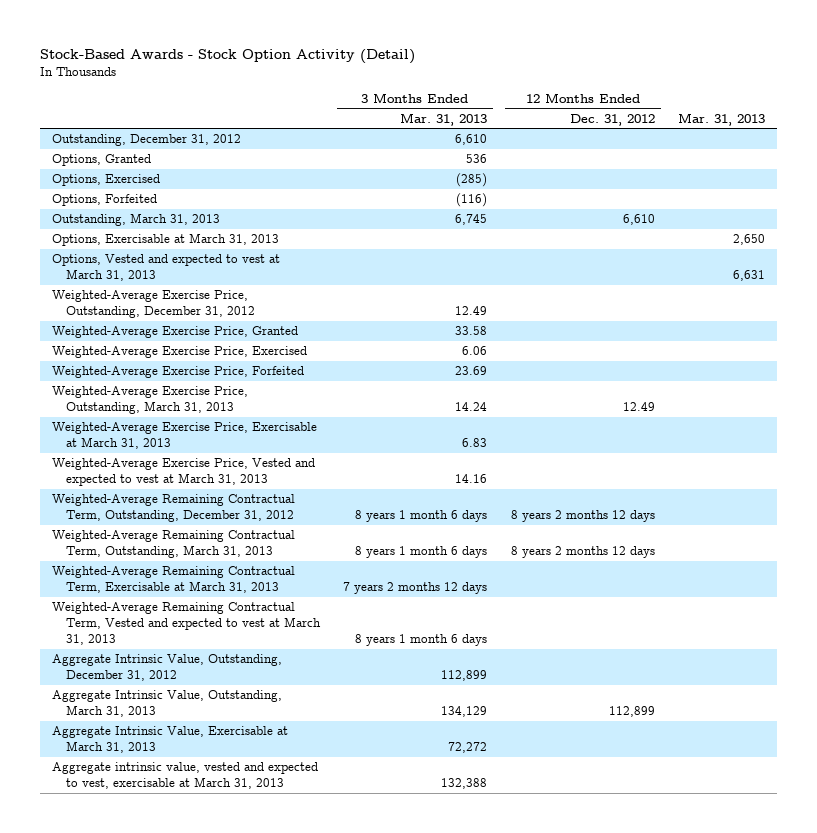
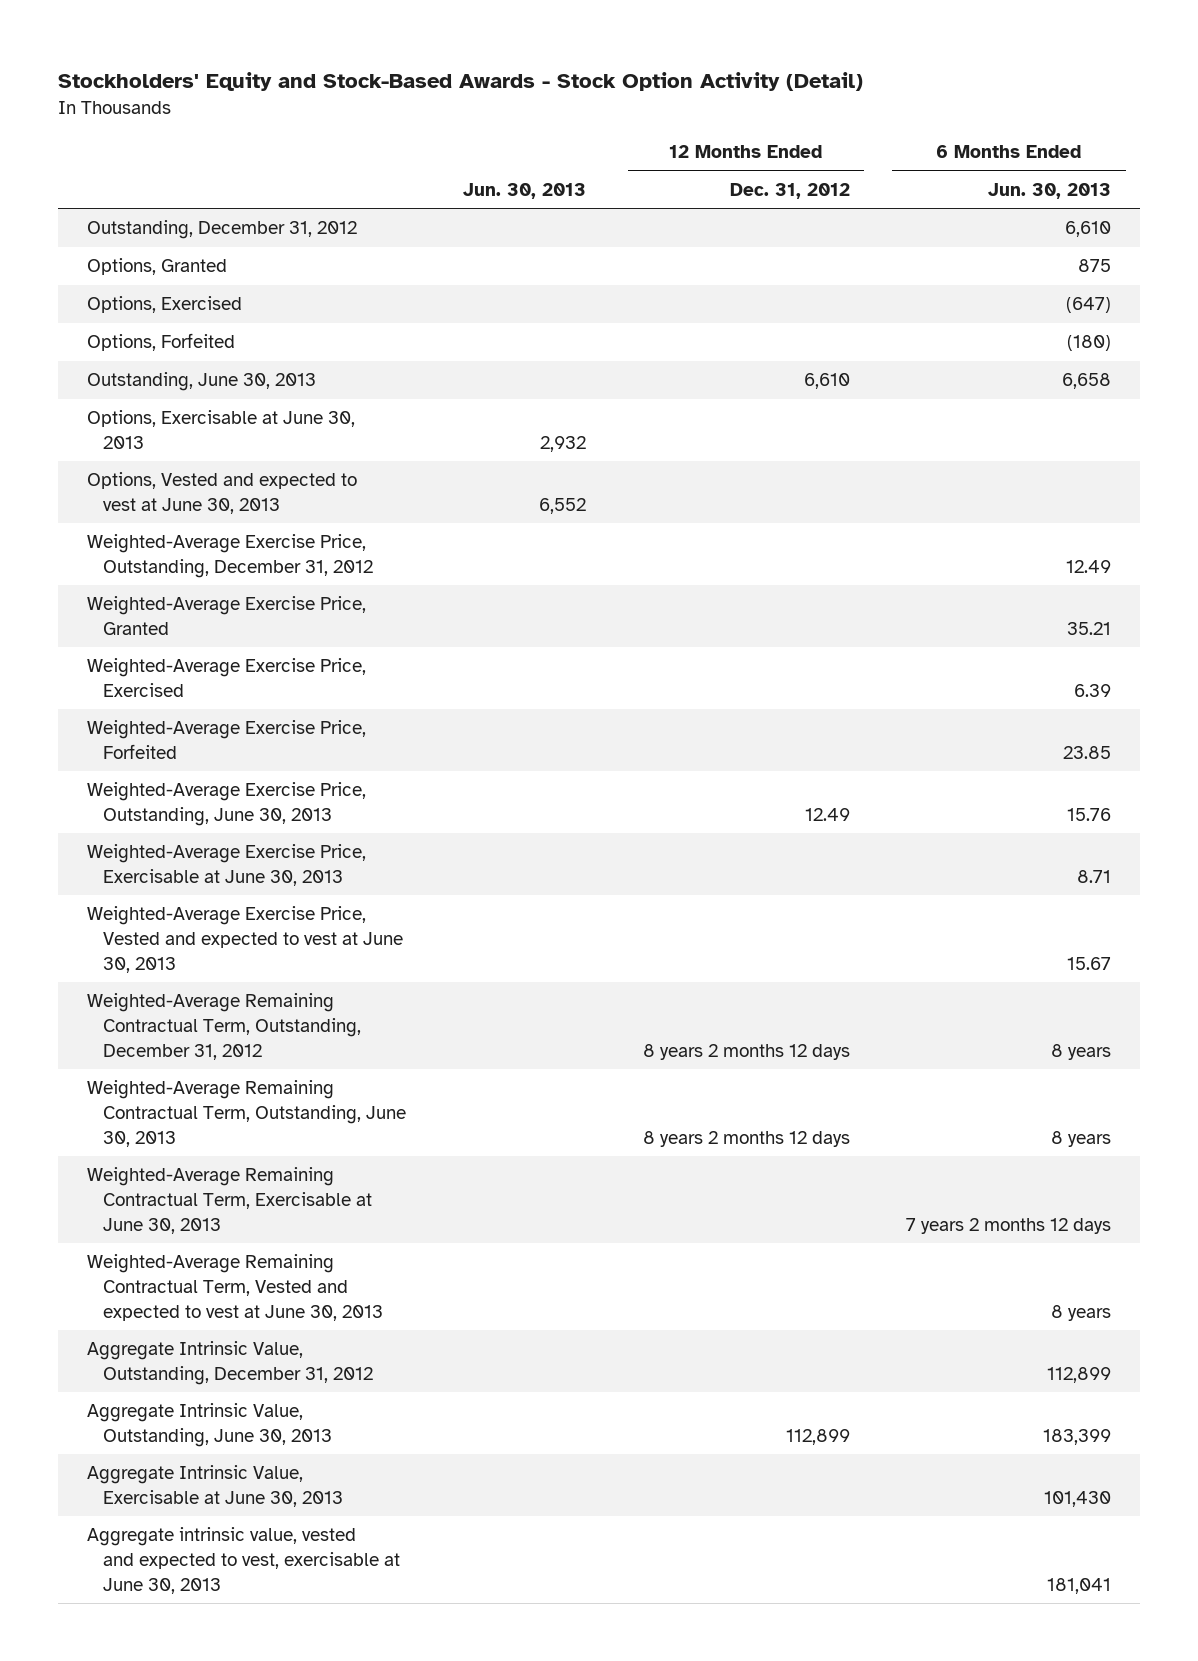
- Stock-Based Awards - Stock Option Activity (Detail)
+ Stockholders' Equity and Stock-Based Awards - Stock Option Activity (Detail)
- | 3 Months Ended Mar. 31, 2013 | 12 Months Ended Dec. 31, 2012 | Mar. 31, 2013
+ | Jun. 30, 2013 | 12 Months Ended Dec. 31, 2012 | 6 Months Ended Jun. 30, 2013
- Outstanding, March 31, 2013 | 6,745 | 6,610 |
- Options, Exercisable at March 31, 2013 | | | 2,650
- Options, Vested and expected to vest at March 31, 2013 | | | 6,631
+ Outstanding, June 30, 2013 | | 6,610 | 6,658
+ Options, Exercisable at June 30, 2013 | 2,932 | |
+ Options, Vested and expected to vest at June 30, 2013 | 6,552 | |
- Weighted-Average Exercise Price, Outstanding, March 31, 2013 | 14.24 | 12.49 |
- Weighted-Average Exercise Price, Exercisable at March 31, 2013 | 6.83 | |
- Weighted-Average Exercise Price, Vested and expected to vest at March 31, 2013 | 14.16 | |
+ Weighted-Average Exercise Price, Outstanding, June 30, 2013 | | 12.49 | 15.76
+ Weighted-Average Exercise Price, Exercisable at June 30, 2013 | | | 8.71
+ Weighted-Average Exercise Price, Vested and expected to vest at June 30, 2013 | | | 15.67
- Weighted-Average Remaining Contractual Term, Outstanding, March 31, 2013 | 8 years 1 month 6 days | 8 years 2 months 12 days |
- Weighted-Average Remaining Contractual Term, Exercisable at March 31, 2013 | 7 years 2 months 12 days | |
- Weighted-Average Remaining Contractual Term, Vested and expected to vest at March 31, 2013 | 8 years 1 month 6 days | |
+ Weighted-Average Remaining Contractual Term, Outstanding, June 30, 2013 | | 8 years 2 months 12 days | 8 years
+ Weighted-Average Remaining Contractual Term, Exercisable at June 30, 2013 | | | 7 years 2 months 12 days
+ Weighted-Average Remaining Contractual Term, Vested and expected to vest at June 30, 2013 | | | 8 years
- Aggregate Intrinsic Value, Outstanding, March 31, 2013 | 134,129 | 112,899 |
- Aggregate Intrinsic Value, Exercisable at March 31, 2013 | 72,272 | |
- Aggregate intrinsic value, vested and expected to vest, exercisable at March 31, 2013 | 132,388 | |
+ Aggregate Intrinsic Value, Outstanding, June 30, 2013 | | 112,899 | 183,399
+ Aggregate Intrinsic Value, Exercisable at June 30, 2013 | | | 101,430
+ Aggregate intrinsic value, vested and expected to vest, exercisable at June 30, 2013 | | | 181,041

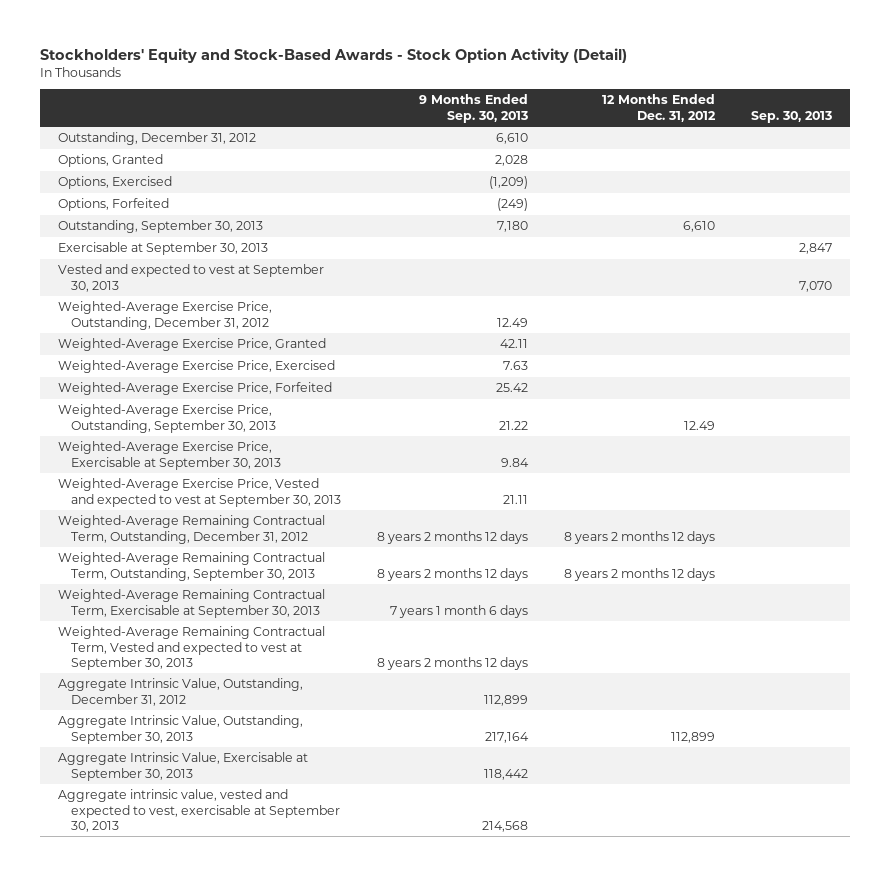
- | Jun. 30, 2013 | 12 Months Ended Dec. 31, 2012 | 6 Months Ended Jun. 30, 2013
+ | 9 Months Ended Sep. 30, 2013 | 12 Months Ended Dec. 31, 2012 | Sep. 30, 2013
- Outstanding, June 30, 2013 | | 6,610 | 6,658
- Options, Exercisable at June 30, 2013 | 2,932 | |
- Options, Vested and expected to vest at June 30, 2013 | 6,552 | |
+ Outstanding, September 30, 2013 | 7,180 | 6,610 |
+ Exercisable at September 30, 2013 | | | 2,847
+ Vested and expected to vest at September 30, 2013 | | | 7,070
- Weighted-Average Exercise Price, Outstanding, June 30, 2013 | | 12.49 | 15.76
- Weighted-Average Exercise Price, Exercisable at June 30, 2013 | | | 8.71
- Weighted-Average Exercise Price, Vested and expected to vest at June 30, 2013 | | | 15.67
+ Weighted-Average Exercise Price, Outstanding, September 30, 2013 | 21.22 | 12.49 |
+ Weighted-Average Exercise Price, Exercisable at September 30, 2013 | 9.84 | |
+ Weighted-Average Exercise Price, Vested and expected to vest at September 30, 2013 | 21.11 | |
- Weighted-Average Remaining Contractual Term, Outstanding, June 30, 2013 | | 8 years 2 months 12 days | 8 years
- Weighted-Average Remaining Contractual Term, Exercisable at June 30, 2013 | | | 7 years 2 months 12 days
- Weighted-Average Remaining Contractual Term, Vested and expected to vest at June 30, 2013 | | | 8 years
+ Weighted-Average Remaining Contractual Term, Outstanding, September 30, 2013 | 8 years 2 months 12 days | 8 years 2 months 12 days |
+ Weighted-Average Remaining Contractual Term, Exercisable at September 30, 2013 | 7 years 1 month 6 days | |
+ Weighted-Average Remaining Contractual Term, Vested and expected to vest at September 30, 2013 | 8 years 2 months 12 days | |
- Aggregate Intrinsic Value, Outstanding, June 30, 2013 | | 112,899 | 183,399
- Aggregate Intrinsic Value, Exercisable at June 30, 2013 | | | 101,430
- Aggregate intrinsic value, vested and expected to vest, exercisable at June 30, 2013 | | | 181,041
+ Aggregate Intrinsic Value, Outstanding, September 30, 2013 | 217,164 | 112,899 |
+ Aggregate Intrinsic Value, Exercisable at September 30, 2013 | 118,442 | |
+ Aggregate intrinsic value, vested and expected to vest, exercisable at September 30, 2013 | 214,568 | |

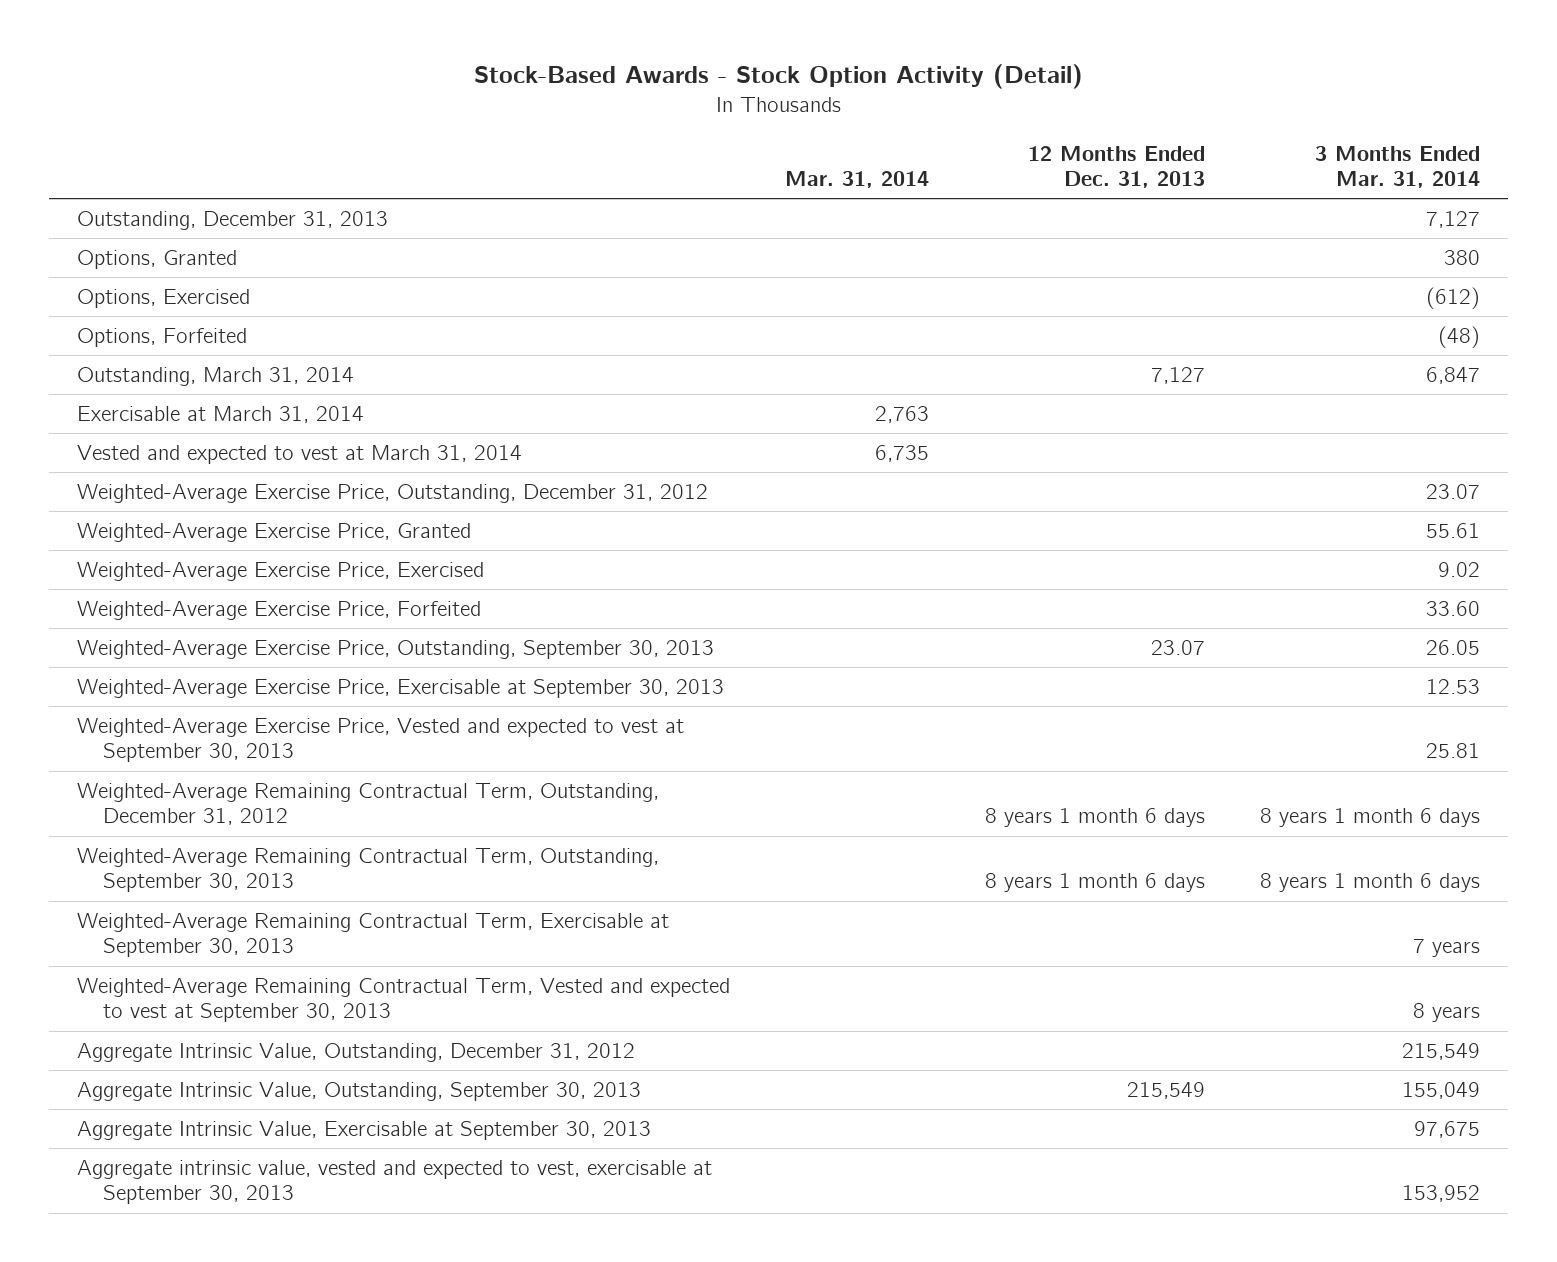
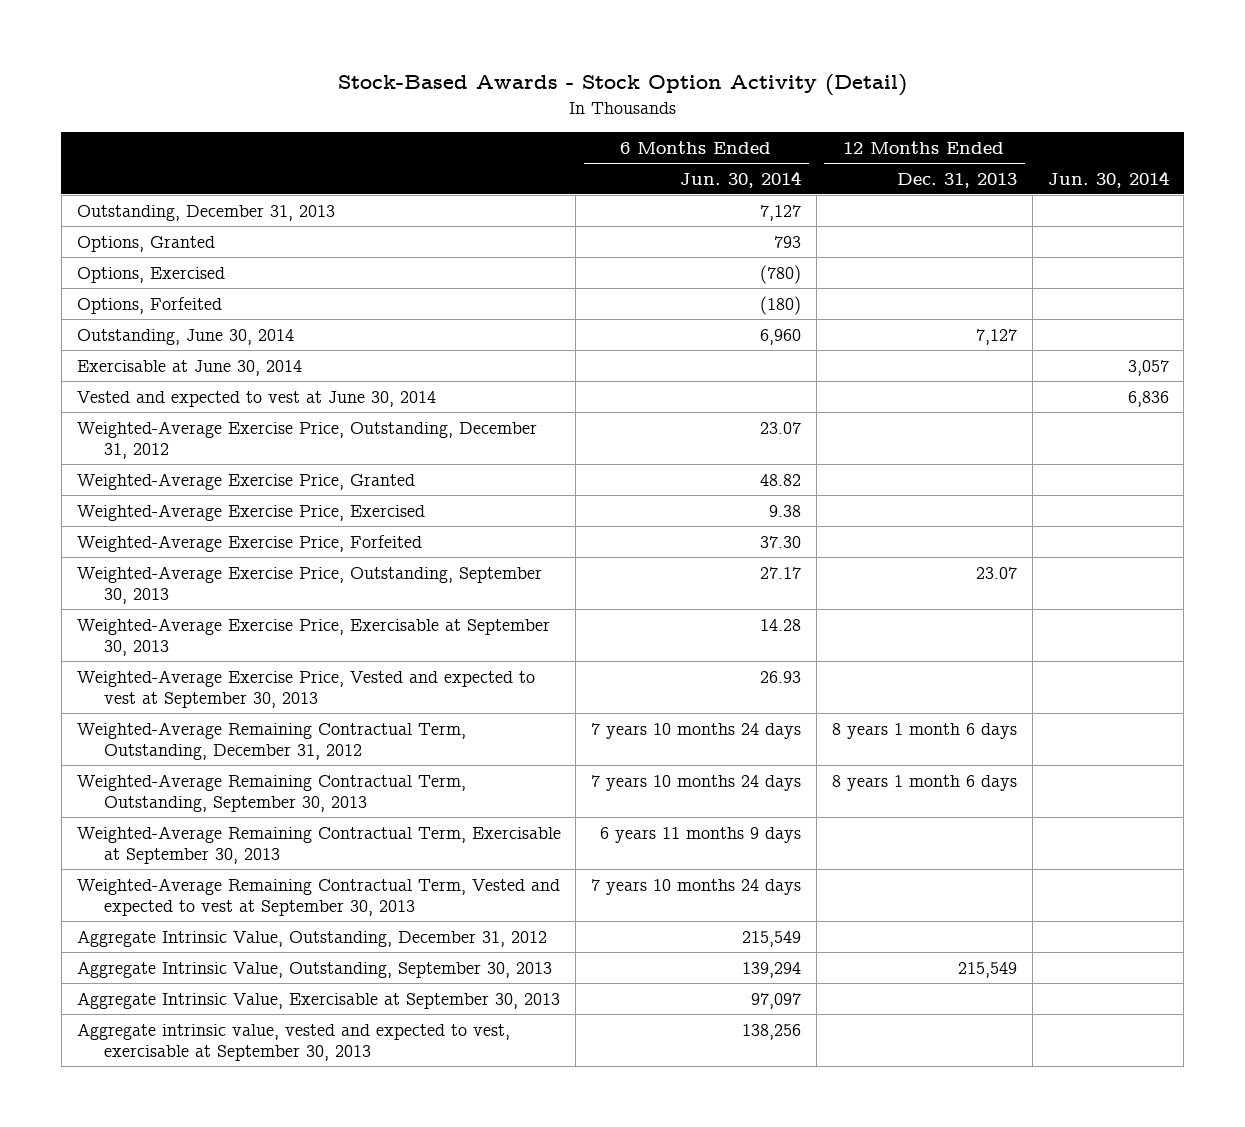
- | Mar. 31, 2014 | 12 Months Ended Dec. 31, 2013 | 3 Months Ended Mar. 31, 2014
+ | 6 Months Ended Jun. 30, 2014 | 12 Months Ended Dec. 31, 2013 | Jun. 30, 2014
- Outstanding, March 31, 2014 | | 7,127 | 6,847
- Exercisable at March 31, 2014 | 2,763 | |
- Vested and expected to vest at March 31, 2014 | 6,735 | |
+ Outstanding, June 30, 2014 | 6,960 | 7,127 |
+ Exercisable at June 30, 2014 | | | 3,057
+ Vested and expected to vest at June 30, 2014 | | | 6,836

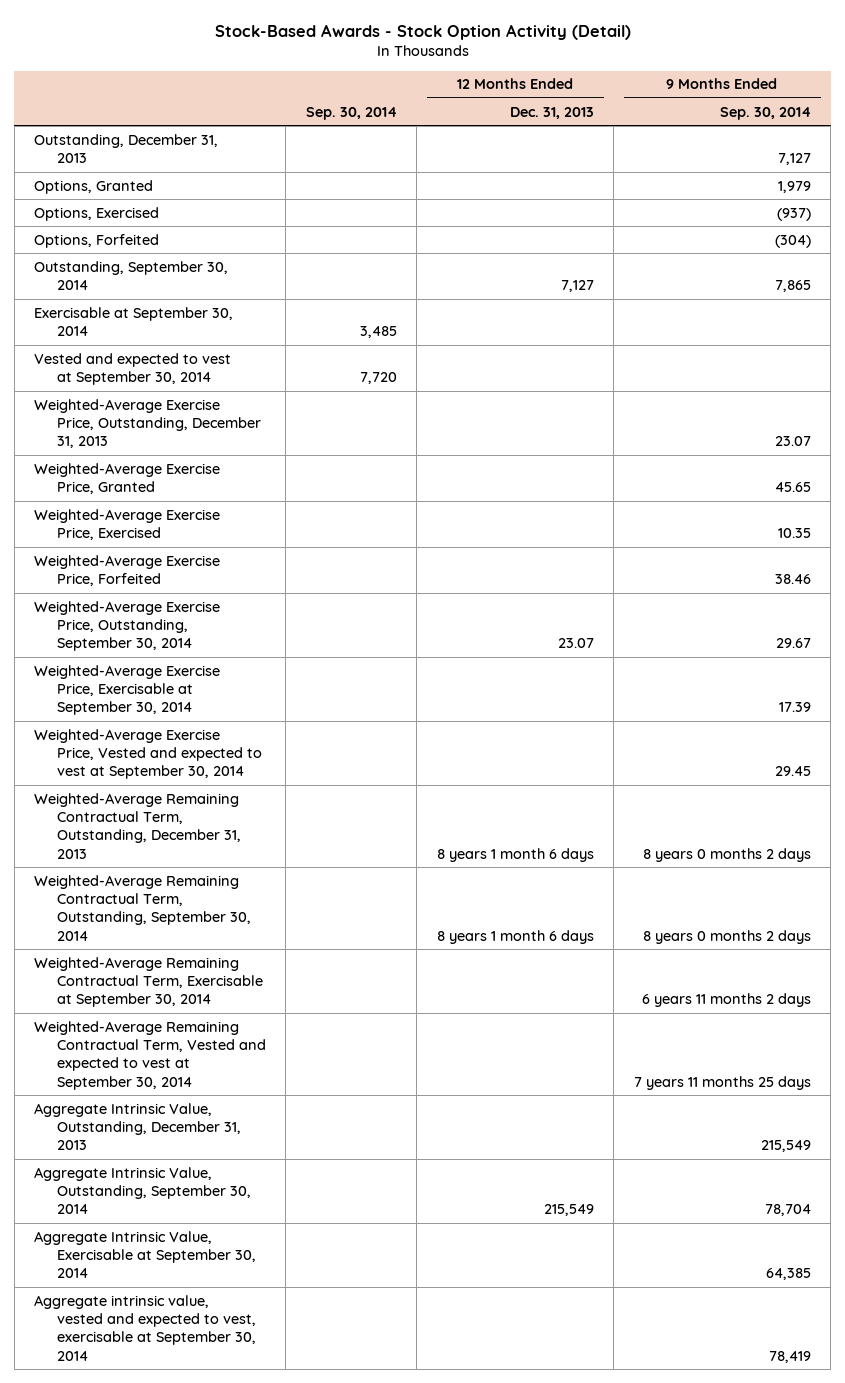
- | 6 Months Ended Jun. 30, 2014 | 12 Months Ended Dec. 31, 2013 | Jun. 30, 2014
+ | Sep. 30, 2014 | 12 Months Ended Dec. 31, 2013 | 9 Months Ended Sep. 30, 2014
- Outstanding, June 30, 2014 | 6,960 | 7,127 |
- Exercisable at June 30, 2014 | | | 3,057
- Vested and expected to vest at June 30, 2014 | | | 6,836
- Weighted-Average Exercise Price, Outstanding, December 31, 2012 | 23.07 | |
+ Outstanding, September 30, 2014 | | 7,127 | 7,865
+ Exercisable at September 30, 2014 | 3,485 | |
+ Vested and expected to vest at September 30, 2014 | 7,720 | |
+ Weighted-Average Exercise Price, Outstanding, December 31, 2013 | | | 23.07
- Weighted-Average Exercise Price, Outstanding, September 30, 2013 | 27.17 | 23.07 |
- Weighted-Average Exercise Price, Exercisable at September 30, 2013 | 14.28 | |
- Weighted-Average Exercise Price, Vested and expected to vest at September 30, 2013 | 26.93 | |
- Weighted-Average Remaining Contractual Term, Outstanding, December 31, 2012 | 7 years 10 months 24 days | 8 years 1 month 6 days |
- Weighted-Average Remaining Contractual Term, Outstanding, September 30, 2013 | 7 years 10 months 24 days | 8 years 1 month 6 days |
- Weighted-Average Remaining Contractual Term, Exercisable at September 30, 2013 | 6 years 11 months 9 days | |
- Weighted-Average Remaining Contractual Term, Vested and expected to vest at September 30, 2013 | 7 years 10 months 24 days | |
- Aggregate Intrinsic Value, Outstanding, December 31, 2012 | 215,549 | |
- Aggregate Intrinsic Value, Outstanding, September 30, 2013 | 139,294 | 215,549 |
- Aggregate Intrinsic Value, Exercisable at September 30, 2013 | 97,097 | |
- Aggregate intrinsic value, vested and expected to vest, exercisable at September 30, 2013 | 138,256 | |
+ Weighted-Average Exercise Price, Outstanding, September 30, 2014 | | 23.07 | 29.67
+ Weighted-Average Exercise Price, Exercisable at September 30, 2014 | | | 17.39
+ Weighted-Average Exercise Price, Vested and expected to vest at September 30, 2014 | | | 29.45
+ Weighted-Average Remaining Contractual Term, Outstanding, December 31, 2013 | | 8 years 1 month 6 days | 8 years 0 months 2 days
+ Weighted-Average Remaining Contractual Term, Outstanding, September 30, 2014 | | 8 years 1 month 6 days | 8 years 0 months 2 days
+ Weighted-Average Remaining Contractual Term, Exercisable at September 30, 2014 | | | 6 years 11 months 2 days
+ Weighted-Average Remaining Contractual Term, Vested and expected to vest at September 30, 2014 | | | 7 years 11 months 25 days
+ Aggregate Intrinsic Value, Outstanding, December 31, 2013 | | | 215,549
+ Aggregate Intrinsic Value, Outstanding, September 30, 2014 | | 215,549 | 78,704
+ Aggregate Intrinsic Value, Exercisable at September 30, 2014 | | | 64,385
+ Aggregate intrinsic value, vested and expected to vest, exercisable at September 30, 2014 | | | 78,419

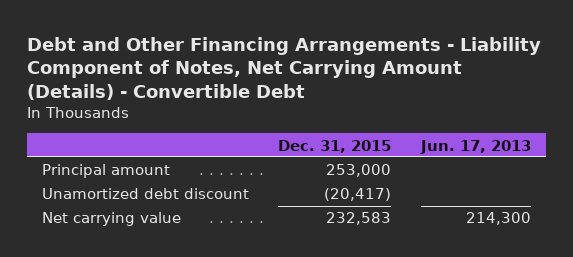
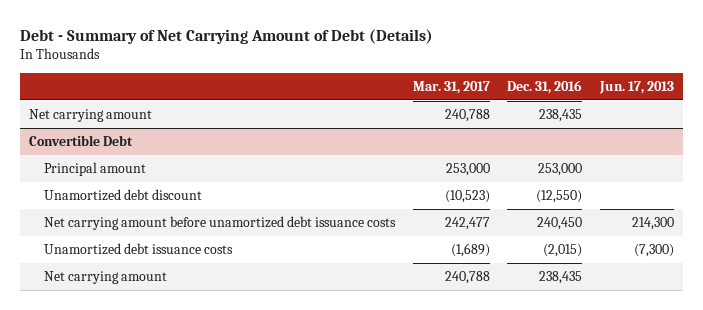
- Debt and Other Financing Arrangements - Liability Component of Notes, Net Carrying Amount (Details) - Convertible Debt
+ Debt - Summary of Net Carrying Amount of Debt (Details)
- | Dec. 31, 2015 | Jun. 17, 2013
+ | Mar. 31, 2017 | Dec. 31, 2016 | Jun. 17, 2013
- Principal amount | 253,000 |
- Unamortized debt discount | (20,417) |
- Net carrying value | 232,583 | 214,300
+ Net carrying amount | 240,788 | 238,435 |
+ Convertible Debt
+ Principal amount | 253,000 | 253,000 |
+ Unamortized debt discount | (10,523) | (12,550) |
+ Net carrying amount before unamortized debt issuance costs | 242,477 | 240,450 | 214,300
+ Unamortized debt issuance costs | (1,689) | (2,015) | (7,300)
+ Net carrying amount | 240,788 | 238,435 |

